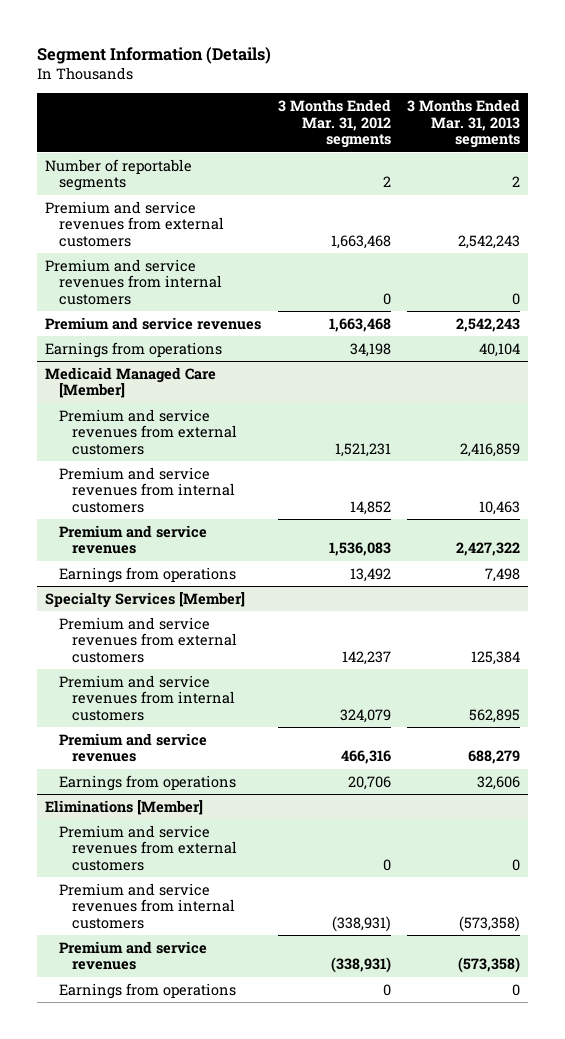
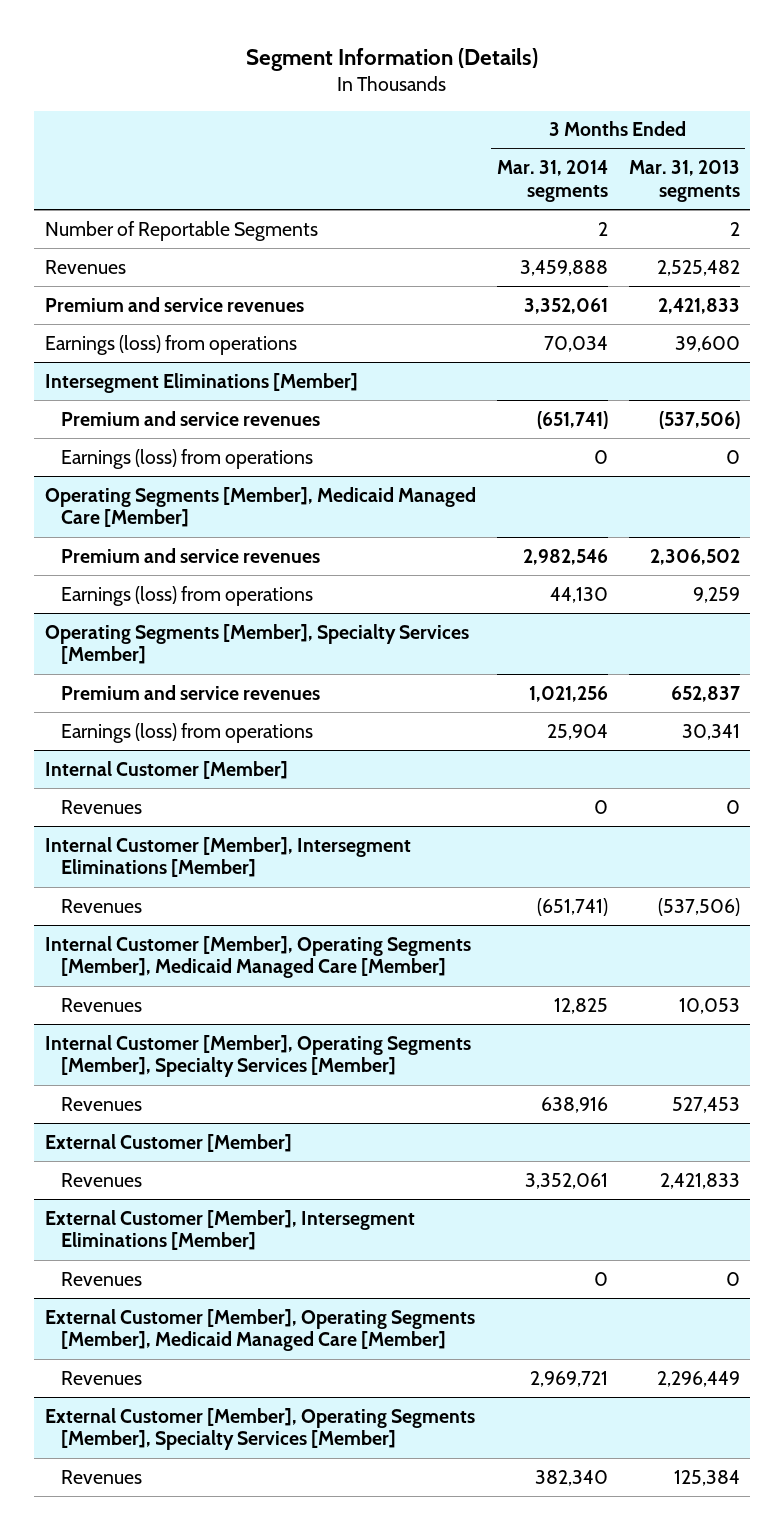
- | 3 Months Ended Mar. 31, 2012 segments | 3 Months Ended Mar. 31, 2013 segments
+ | 3 Months Ended Mar. 31, 2014 segments | 3 Months Ended Mar. 31, 2013 segments
- Number of reportable segments | 2 | 2
- Premium and service revenues from external customers | 1,663,468 | 2,542,243
- Premium and service revenues from internal customers | 0 | 0
- Premium and service revenues | 1,663,468 | 2,542,243
- Earnings from operations | 34,198 | 40,104
- Medicaid Managed Care [Member]
- Premium and service revenues from external customers | 1,521,231 | 2,416,859
- Premium and service revenues from internal customers | 14,852 | 10,463
- Premium and service revenues | 1,536,083 | 2,427,322
- Earnings from operations | 13,492 | 7,498
- Specialty Services [Member]
- Premium and service revenues from external customers | 142,237 | 125,384
- Premium and service revenues from internal customers | 324,079 | 562,895
- Premium and service revenues | 466,316 | 688,279
- Earnings from operations | 20,706 | 32,606
- Eliminations [Member]
- Premium and service revenues from external customers | 0 | 0
- Premium and service revenues from internal customers | (338,931) | (573,358)
- Premium and service revenues | (338,931) | (573,358)
- Earnings from operations | 0 | 0
+ Number of Reportable Segments | 2 | 2
+ Revenues | 3,459,888 | 2,525,482
+ Premium and service revenues | 3,352,061 | 2,421,833
+ Earnings (loss) from operations | 70,034 | 39,600
+ Intersegment Eliminations [Member]
+ Premium and service revenues | (651,741) | (537,506)
+ Earnings (loss) from operations | 0 | 0
+ Operating Segments [Member], Medicaid Managed Care [Member]
+ Premium and service revenues | 2,982,546 | 2,306,502
+ Earnings (loss) from operations | 44,130 | 9,259
+ Operating Segments [Member], Specialty Services [Member]
+ Premium and service revenues | 1,021,256 | 652,837
+ Earnings (loss) from operations | 25,904 | 30,341
+ Internal Customer [Member]
+ Revenues | 0 | 0
+ Internal Customer [Member], Intersegment Eliminations [Member]
+ Revenues | (651,741) | (537,506)
+ Internal Customer [Member], Operating Segments [Member], Medicaid Managed Care [Member]
+ Revenues | 12,825 | 10,053
+ Internal Customer [Member], Operating Segments [Member], Specialty Services [Member]
+ Revenues | 638,916 | 527,453
+ External Customer [Member]
+ Revenues | 3,352,061 | 2,421,833
+ External Customer [Member], Intersegment Eliminations [Member]
+ Revenues | 0 | 0
+ External Customer [Member], Operating Segments [Member], Medicaid Managed Care [Member]
+ Revenues | 2,969,721 | 2,296,449
+ External Customer [Member], Operating Segments [Member], Specialty Services [Member]
+ Revenues | 382,340 | 125,384

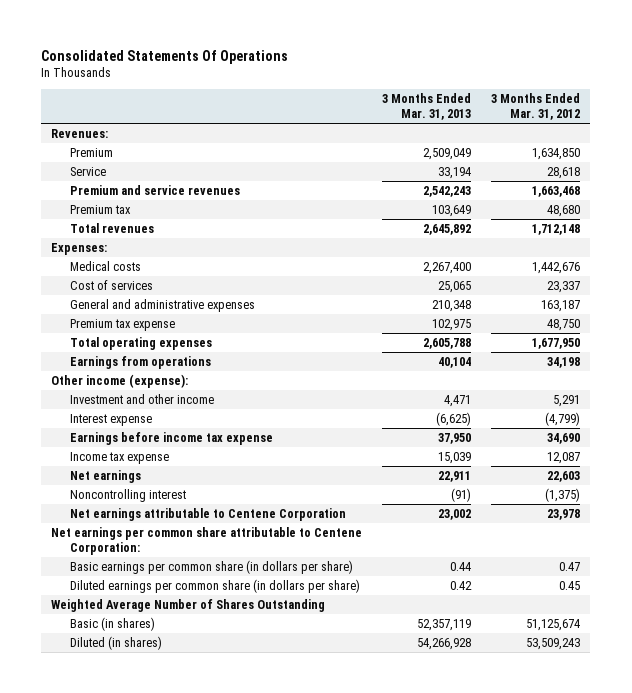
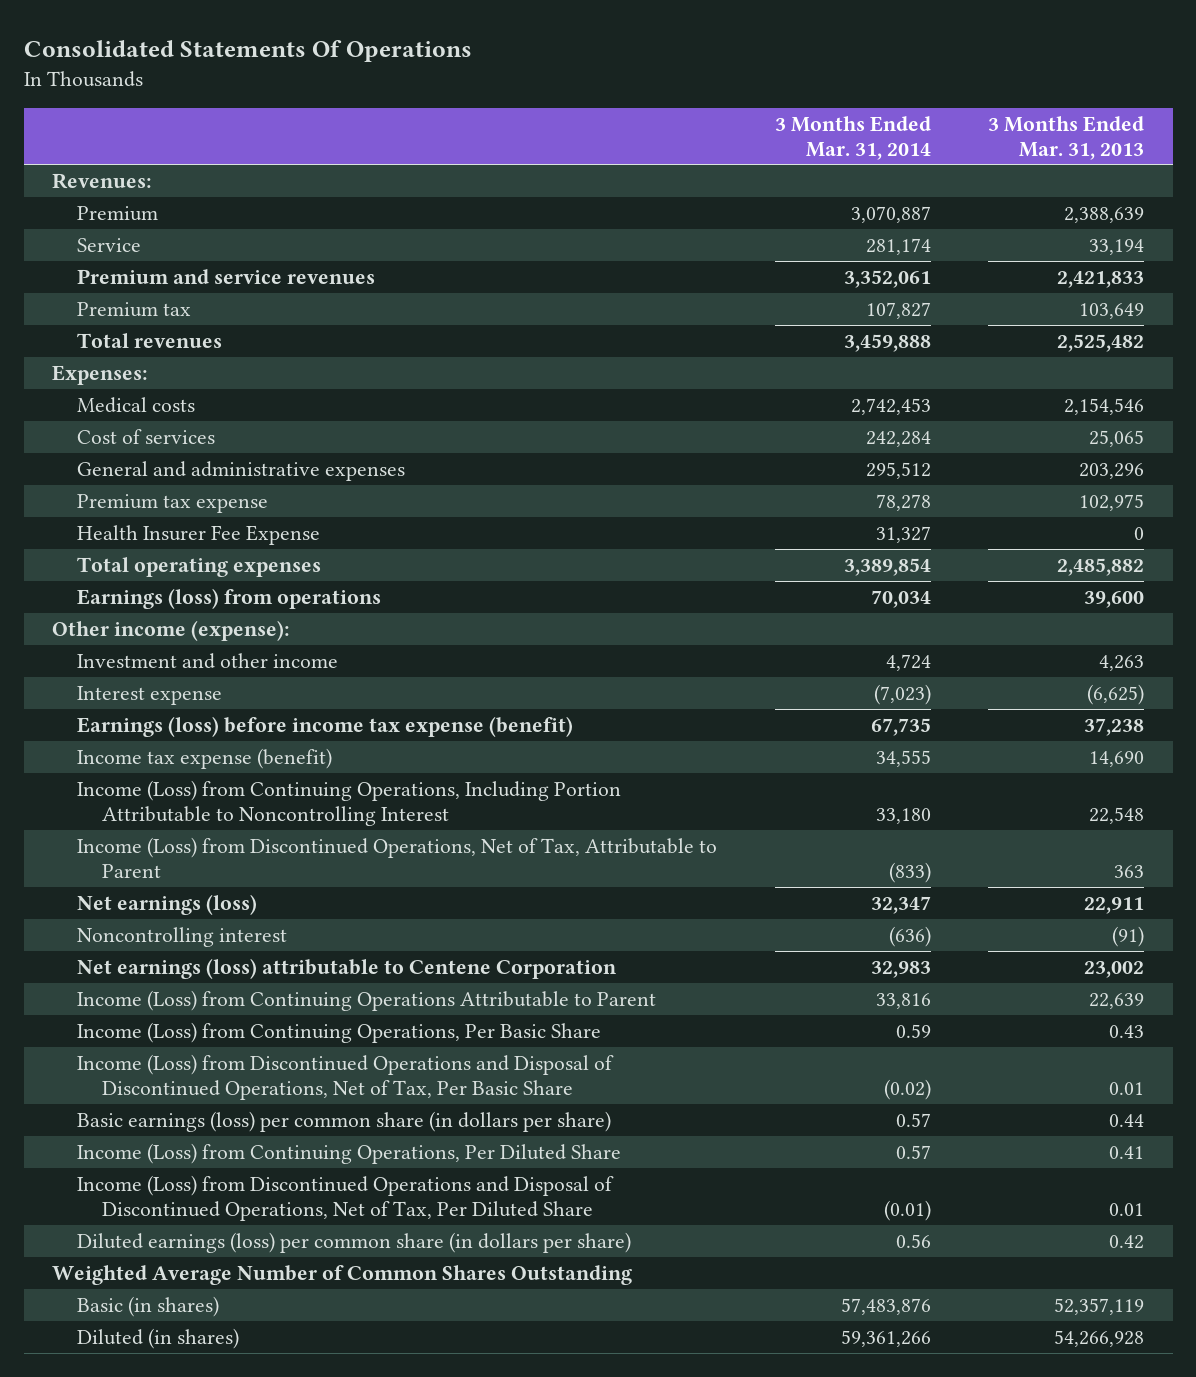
- | 3 Months Ended Mar. 31, 2013 | 3 Months Ended Mar. 31, 2012
+ | 3 Months Ended Mar. 31, 2014 | 3 Months Ended Mar. 31, 2013
- Premium | 2,509,049 | 1,634,850
+ Premium | 3,070,887 | 2,388,639
- Premium and service revenues | 2,542,243 | 1,663,468
+ Premium and service revenues | 3,352,061 | 2,421,833
- Total revenues | 2,645,892 | 1,712,148
+ Total revenues | 3,459,888 | 2,525,482
- Medical costs | 2,267,400 | 1,442,676
+ Medical costs | 2,742,453 | 2,154,546
- General and administrative expenses | 210,348 | 163,187
+ General and administrative expenses | 295,512 | 203,296
- Total operating expenses | 2,605,788 | 1,677,950
- Earnings from operations | 40,104 | 34,198
+ Health Insurer Fee Expense | 31,327 | 0
+ Total operating expenses | 3,389,854 | 2,485,882
+ Earnings (loss) from operations | 70,034 | 39,600
- Investment and other income | 4,471 | 5,291
+ Investment and other income | 4,724 | 4,263
- Earnings before income tax expense | 37,950 | 34,690
- Income tax expense | 15,039 | 12,087
- Net earnings | 22,911 | 22,603
+ Earnings (loss) before income tax expense (benefit) | 67,735 | 37,238
+ Income tax expense (benefit) | 34,555 | 14,690
+ Income (Loss) from Continuing Operations, Including Portion Attributable to Noncontrolling Interest | 33,180 | 22,548
+ Income (Loss) from Discontinued Operations, Net of Tax, Attributable to Parent | (833) | 363
+ Net earnings (loss) | 32,347 | 22,911
- Net earnings attributable to Centene Corporation | 23,002 | 23,978
- Net earnings per common share attributable to Centene Corporation:
- Basic earnings per common share (in dollars per share) | 0.44 | 0.47
- Diluted earnings per common share (in dollars per share) | 0.42 | 0.45
- Weighted Average Number of Shares Outstanding
+ Net earnings (loss) attributable to Centene Corporation | 32,983 | 23,002
+ Income (Loss) from Continuing Operations Attributable to Parent | 33,816 | 22,639
+ Income (Loss) from Continuing Operations, Per Basic Share | 0.59 | 0.43
+ Income (Loss) from Discontinued Operations and Disposal of Discontinued Operations, Net of Tax, Per Basic Share | (0.02) | 0.01
+ Basic earnings (loss) per common share (in dollars per share) | 0.57 | 0.44
+ Income (Loss) from Continuing Operations, Per Diluted Share | 0.57 | 0.41
+ Income (Loss) from Discontinued Operations and Disposal of Discontinued Operations, Net of Tax, Per Diluted Share | (0.01) | 0.01
+ Diluted earnings (loss) per common share (in dollars per share) | 0.56 | 0.42
+ Weighted Average Number of Common Shares Outstanding

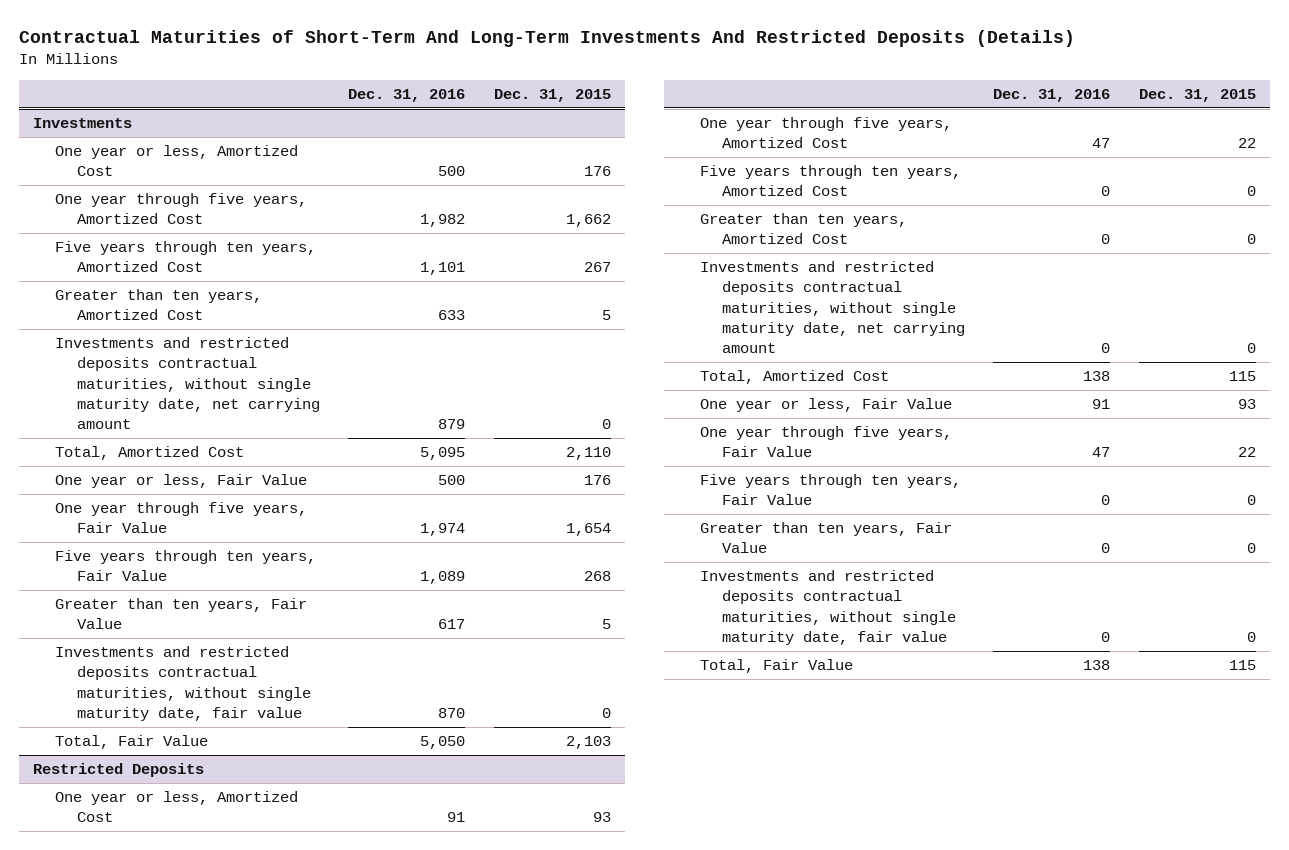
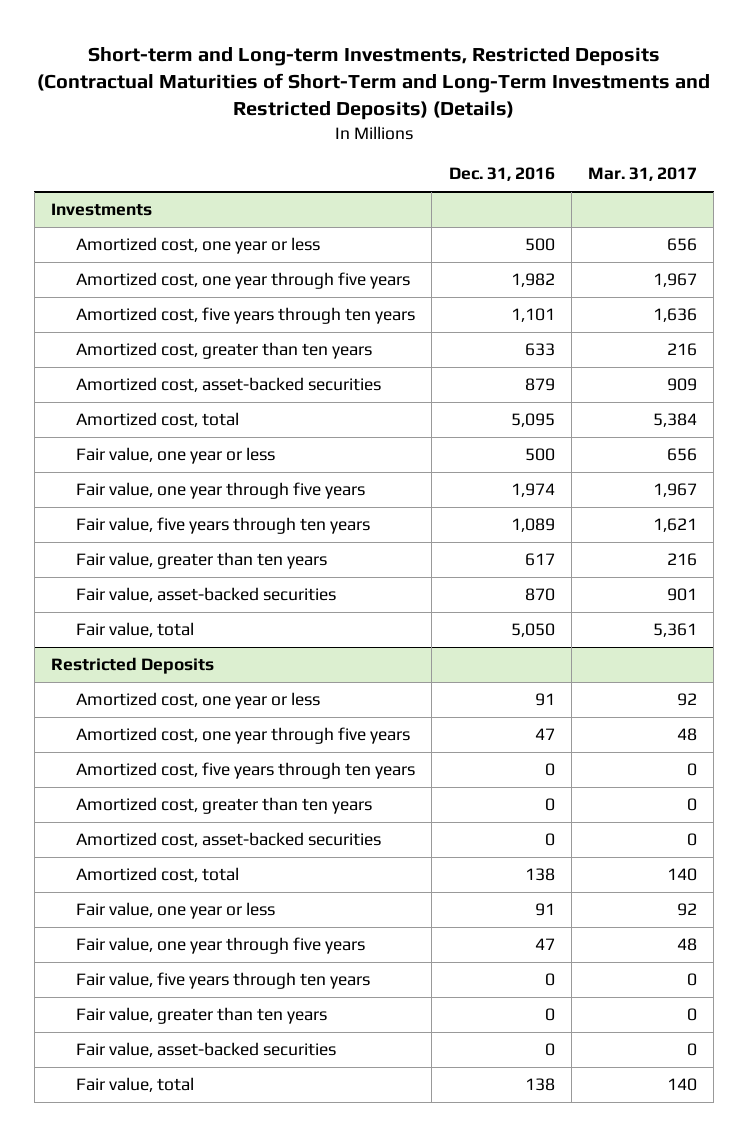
- Contractual Maturities of Short-Term And Long-Term Investments And Restricted Deposits (Details)
+ Short-term and Long-term Investments, Restricted Deposits (Contractual Maturities of Short-Term and Long-Term Investments and Restricted Deposits) (Details)
- | Dec. 31, 2016 | Dec. 31, 2015
+ | Dec. 31, 2016 | Mar. 31, 2017
@ Investments
- One year or less, Amortized Cost | 500 | 176
- One year through five years, Amortized Cost | 1,982 | 1,662
- Five years through ten years, Amortized Cost | 1,101 | 267
- Greater than ten years, Amortized Cost | 633 | 5
- Investments and restricted deposits contractual maturities, without single maturity date, net carrying amount | 879 | 0
- Total, Amortized Cost | 5,095 | 2,110
- One year or less, Fair Value | 500 | 176
- One year through five years, Fair Value | 1,974 | 1,654
- Five years through ten years, Fair Value | 1,089 | 268
- Greater than ten years, Fair Value | 617 | 5
- Investments and restricted deposits contractual maturities, without single maturity date, fair value | 870 | 0
- Total, Fair Value | 5,050 | 2,103
+ Amortized cost, one year or less | 500 | 656
+ Amortized cost, one year through five years | 1,982 | 1,967
+ Amortized cost, five years through ten years | 1,101 | 1,636
+ Amortized cost, greater than ten years | 633 | 216
+ Amortized cost, asset-backed securities | 879 | 909
+ Amortized cost, total | 5,095 | 5,384
+ Fair value, one year or less | 500 | 656
+ Fair value, one year through five years | 1,974 | 1,967
+ Fair value, five years through ten years | 1,089 | 1,621
+ Fair value, greater than ten years | 617 | 216
+ Fair value, asset-backed securities | 870 | 901
+ Fair value, total | 5,050 | 5,361
@ Restricted Deposits
- One year or less, Amortized Cost | 91 | 93
- One year through five years, Amortized Cost | 47 | 22
- Five years through ten years, Amortized Cost | 0 | 0
- Greater than ten years, Amortized Cost | 0 | 0
- Investments and restricted deposits contractual maturities, without single maturity date, net carrying amount | 0 | 0
- Total, Amortized Cost | 138 | 115
- One year or less, Fair Value | 91 | 93
- One year through five years, Fair Value | 47 | 22
- Five years through ten years, Fair Value | 0 | 0
- Greater than ten years, Fair Value | 0 | 0
- Investments and restricted deposits contractual maturities, without single maturity date, fair value | 0 | 0
- Total, Fair Value | 138 | 115
+ Amortized cost, one year or less | 91 | 92
+ Amortized cost, one year through five years | 47 | 48
+ Amortized cost, five years through ten years | 0 | 0
+ Amortized cost, greater than ten years | 0 | 0
+ Amortized cost, asset-backed securities | 0 | 0
+ Amortized cost, total | 138 | 140
+ Fair value, one year or less | 91 | 92
+ Fair value, one year through five years | 47 | 48
+ Fair value, five years through ten years | 0 | 0
+ Fair value, greater than ten years | 0 | 0
+ Fair value, asset-backed securities | 0 | 0
+ Fair value, total | 138 | 140

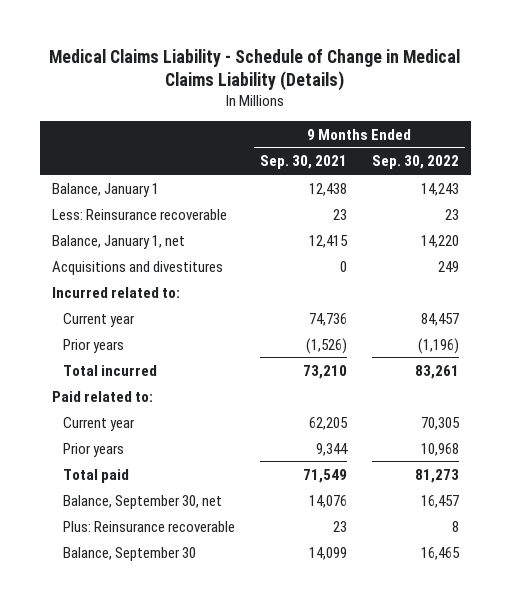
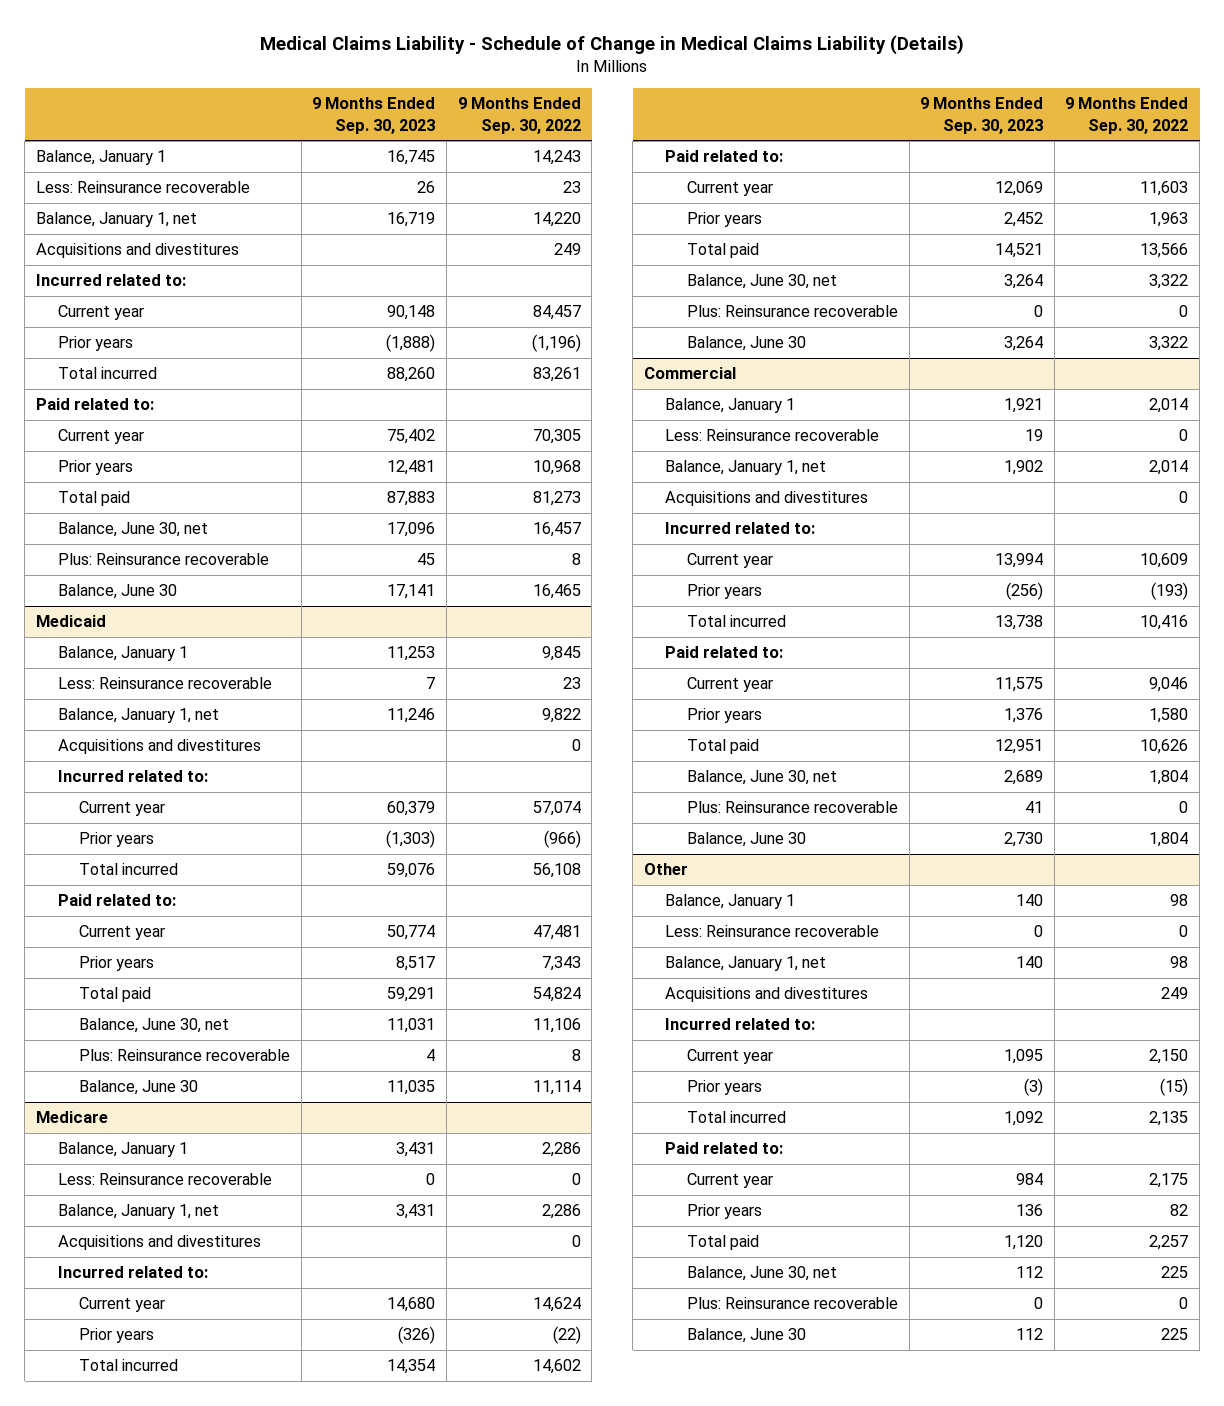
- | 9 Months Ended Sep. 30, 2021 | 9 Months Ended Sep. 30, 2022
+ | 9 Months Ended Sep. 30, 2023 | 9 Months Ended Sep. 30, 2022
- Balance, September 30, net | 14,076 | 16,457
+ Balance, June 30, net | 17,096 | 16,457
- Balance, September 30 | 14,099 | 16,465
+ Balance, June 30 | 17,141 | 16,465
+ Medicaid
+ Balance, January 1 | 11,253 | 9,845
+ Less: Reinsurance recoverable | 7 | 23
+ Balance, January 1, net | 11,246 | 9,822
+ Acquisitions and divestitures | | 0
+ Incurred related to:
+ Current year | 60,379 | 57,074
+ Prior years | (1,303) | (966)
+ Total incurred | 59,076 | 56,108
+ Paid related to:
+ Current year | 50,774 | 47,481
+ Prior years | 8,517 | 7,343
+ Total paid | 59,291 | 54,824
+ Balance, June 30, net | 11,031 | 11,106
+ Plus: Reinsurance recoverable | 4 | 8
+ Balance, June 30 | 11,035 | 11,114
+ Medicare
+ Balance, January 1 | 3,431 | 2,286
+ Less: Reinsurance recoverable | 0 | 0
+ Balance, January 1, net | 3,431 | 2,286
+ Acquisitions and divestitures | | 0
+ Incurred related to:
+ Current year | 14,680 | 14,624
+ Prior years | (326) | (22)
+ Total incurred | 14,354 | 14,602
+ Paid related to:
+ Current year | 12,069 | 11,603
+ Prior years | 2,452 | 1,963
+ Total paid | 14,521 | 13,566
+ Balance, June 30, net | 3,264 | 3,322
+ Plus: Reinsurance recoverable | 0 | 0
+ Balance, June 30 | 3,264 | 3,322
+ Commercial
+ Balance, January 1 | 1,921 | 2,014
+ Less: Reinsurance recoverable | 19 | 0
+ Balance, January 1, net | 1,902 | 2,014
+ Acquisitions and divestitures | | 0
+ Incurred related to:
+ Current year | 13,994 | 10,609
+ Prior years | (256) | (193)
+ Total incurred | 13,738 | 10,416
+ Paid related to:
+ Current year | 11,575 | 9,046
+ Prior years | 1,376 | 1,580
+ Total paid | 12,951 | 10,626
+ Balance, June 30, net | 2,689 | 1,804
+ Plus: Reinsurance recoverable | 41 | 0
+ Balance, June 30 | 2,730 | 1,804
+ Other
+ Balance, January 1 | 140 | 98
+ Less: Reinsurance recoverable | 0 | 0
+ Balance, January 1, net | 140 | 98
+ Acquisitions and divestitures | | 249
+ Incurred related to:
+ Current year | 1,095 | 2,150
+ Prior years | (3) | (15)
+ Total incurred | 1,092 | 2,135
+ Paid related to:
+ Current year | 984 | 2,175
+ Prior years | 136 | 82
+ Total paid | 1,120 | 2,257
+ Balance, June 30, net | 112 | 225
+ Plus: Reinsurance recoverable | 0 | 0
+ Balance, June 30 | 112 | 225

